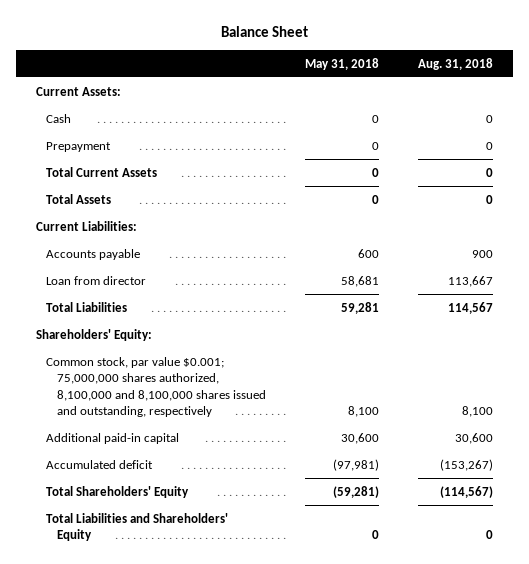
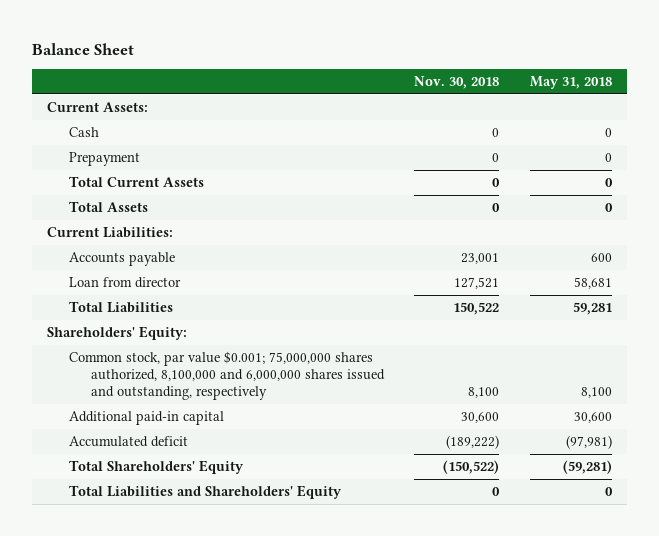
- | May 31, 2018 | Aug. 31, 2018
+ | Nov. 30, 2018 | May 31, 2018
- Common stock, par value $0.001; 75,000,000 shares authorized, 8,100,000 and 8,100,000 shares issued and outstanding, respectively | 8,100 | 8,100
+ Common stock, par value $0.001; 75,000,000 shares authorized, 8,100,000 and 6,000,000 shares issued and outstanding, respectively | 8,100 | 8,100

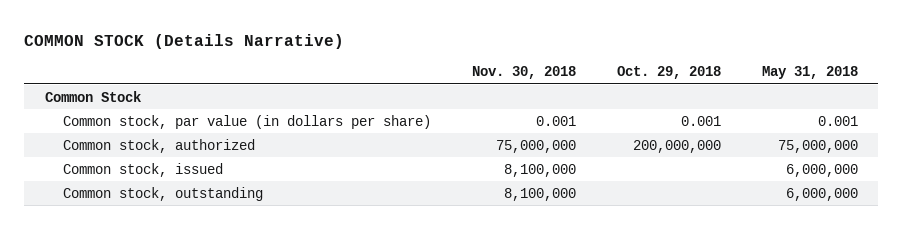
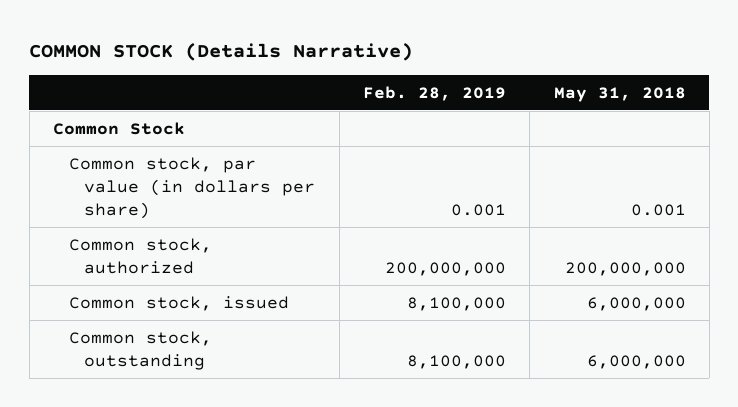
- | Nov. 30, 2018 | Oct. 29, 2018 | May 31, 2018
+ | Feb. 28, 2019 | May 31, 2018
- Common stock, authorized | 75,000,000 | 200,000,000 | 75,000,000
+ Common stock, authorized | 200,000,000 | 200,000,000

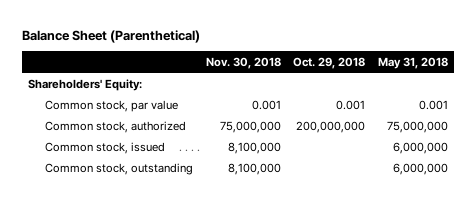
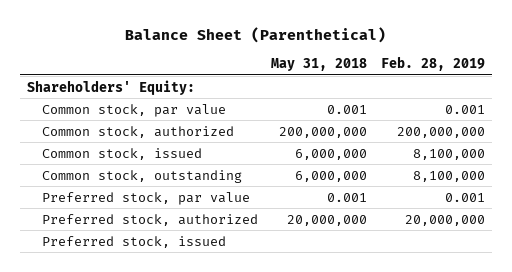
- | Nov. 30, 2018 | Oct. 29, 2018 | May 31, 2018
+ | May 31, 2018 | Feb. 28, 2019
- Common stock, authorized | 75,000,000 | 200,000,000 | 75,000,000
+ Common stock, authorized | 200,000,000 | 200,000,000
+ Preferred stock, par value | 0.001 | 0.001
+ Preferred stock, authorized | 20,000,000 | 20,000,000
+ Preferred stock, issued

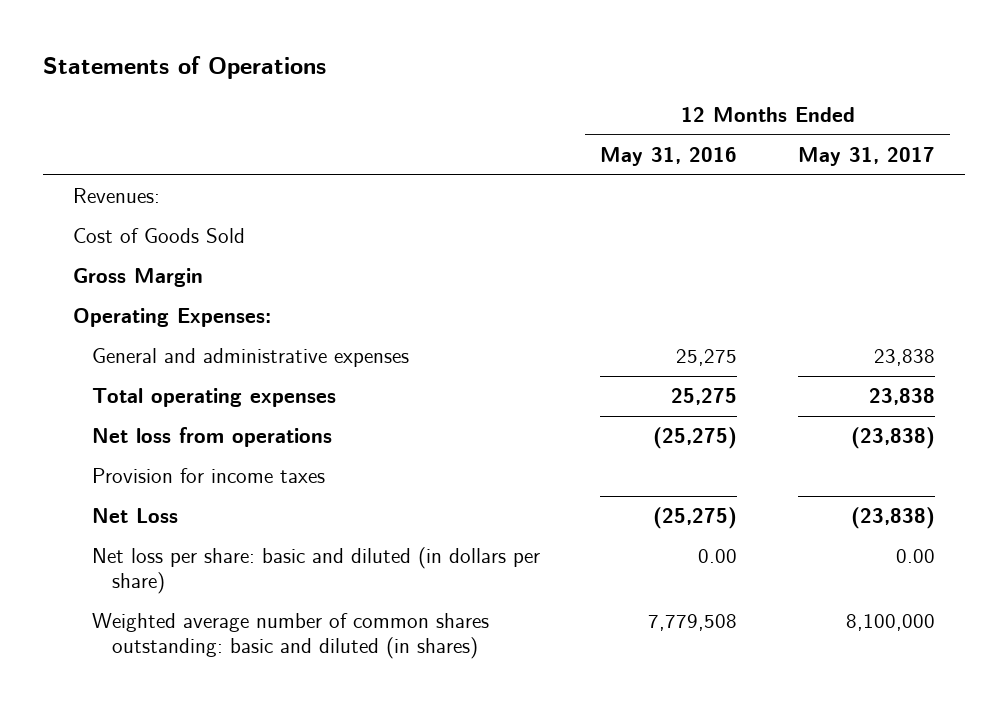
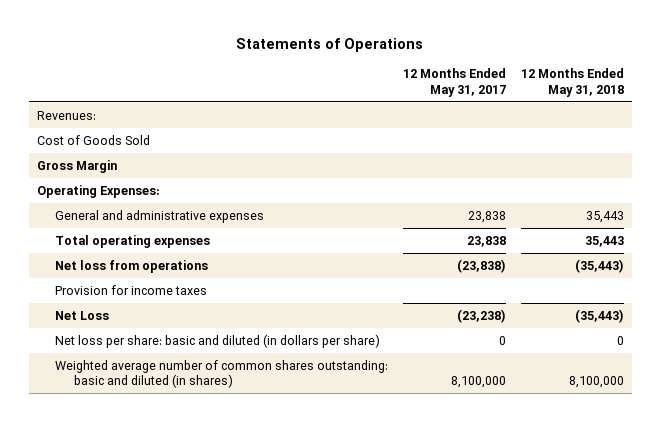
- | 12 Months Ended May 31, 2016 | 12 Months Ended May 31, 2017
+ | 12 Months Ended May 31, 2017 | 12 Months Ended May 31, 2018
- Net Loss | (25,275) | (23,838)
- Net loss per share: basic and diluted (in dollars per share) | 0.00 | 0.00
+ Net Loss | (23,238) | (35,443)
+ Net loss per share: basic and diluted (in dollars per share) | 0 | 0

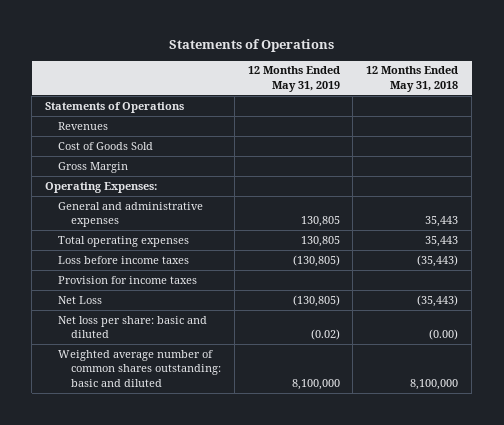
- | 12 Months Ended May 31, 2017 | 12 Months Ended May 31, 2018
+ | 12 Months Ended May 31, 2019 | 12 Months Ended May 31, 2018
- Revenues:
+ Statements of Operations
+ Revenues
- Net loss from operations | (23,838) | (35,443)
+ Loss before income taxes | (130,805) | (35,443)
- Net loss per share: basic and diluted (in dollars per share) | 0 | 0
- Weighted average number of common shares outstanding: basic and diluted (in shares) | 8,100,000 | 8,100,000
+ Net loss per share: basic and diluted | (0.02) | (0.00)
+ Weighted average number of common shares outstanding: basic and diluted | 8,100,000 | 8,100,000

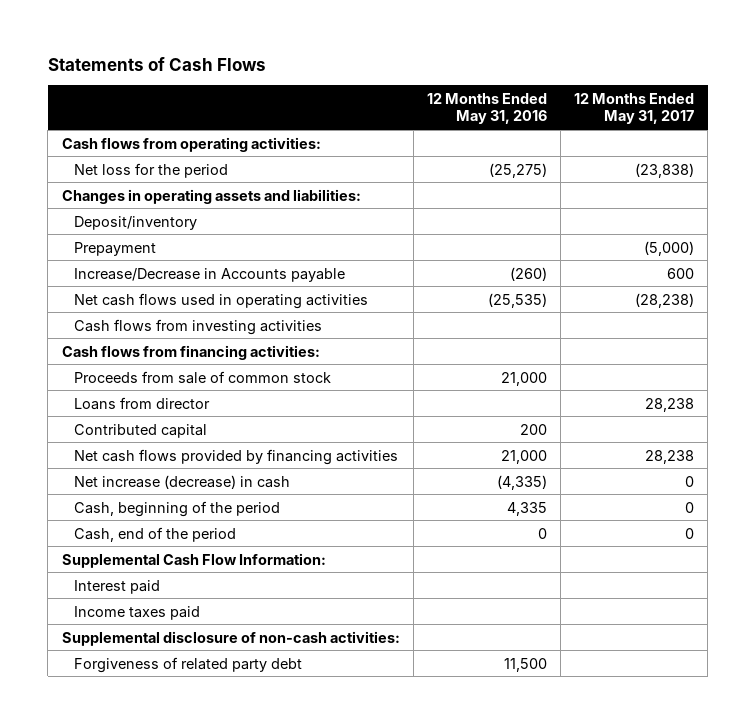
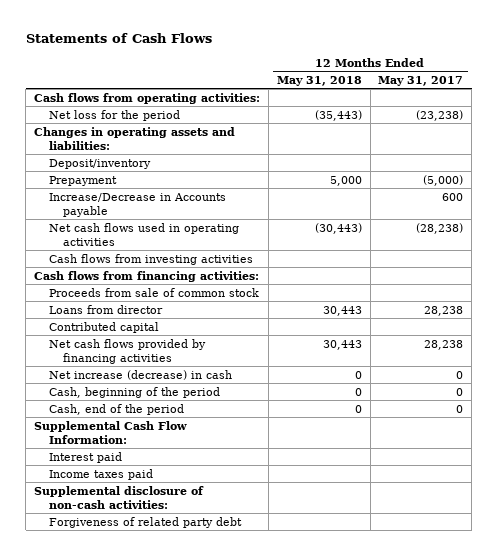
- | 12 Months Ended May 31, 2016 | 12 Months Ended May 31, 2017
+ | 12 Months Ended May 31, 2018 | 12 Months Ended May 31, 2017
- Net loss for the period | (25,275) | (23,838)
+ Net loss for the period | (35,443) | (23,238)

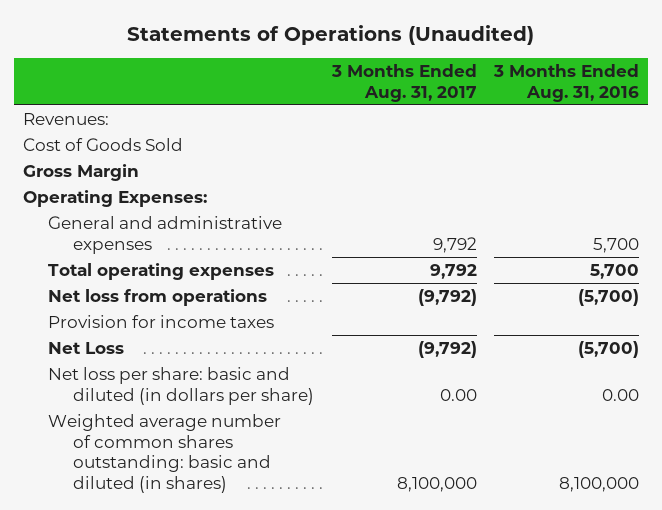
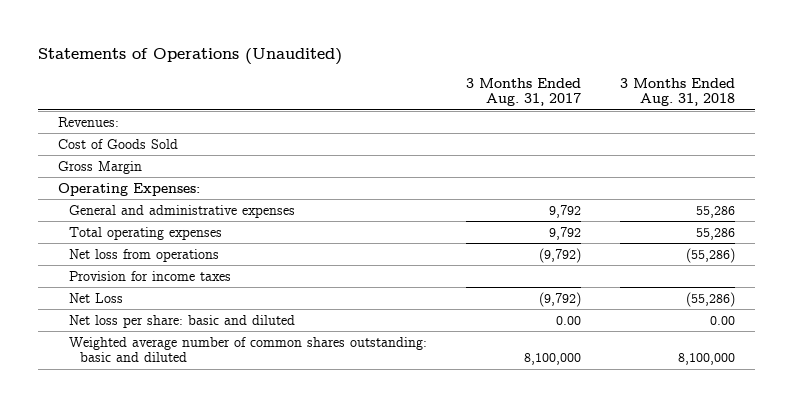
- | 3 Months Ended Aug. 31, 2017 | 3 Months Ended Aug. 31, 2016
+ | 3 Months Ended Aug. 31, 2017 | 3 Months Ended Aug. 31, 2018
- Net loss per share: basic and diluted (in dollars per share) | 0.00 | 0.00
- Weighted average number of common shares outstanding: basic and diluted (in shares) | 8,100,000 | 8,100,000
+ Net loss per share: basic and diluted | 0.00 | 0.00
+ Weighted average number of common shares outstanding: basic and diluted | 8,100,000 | 8,100,000

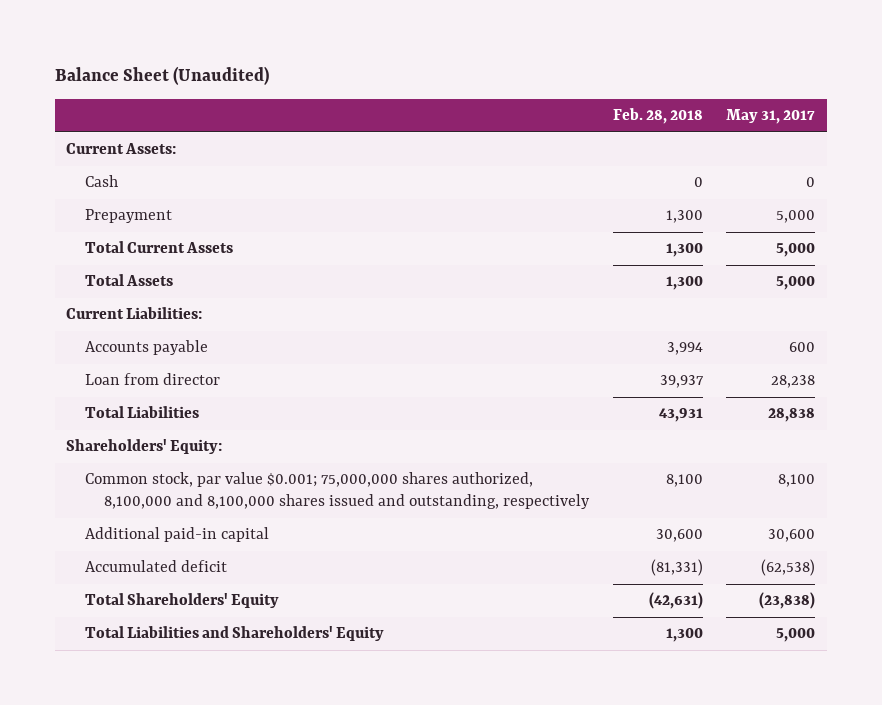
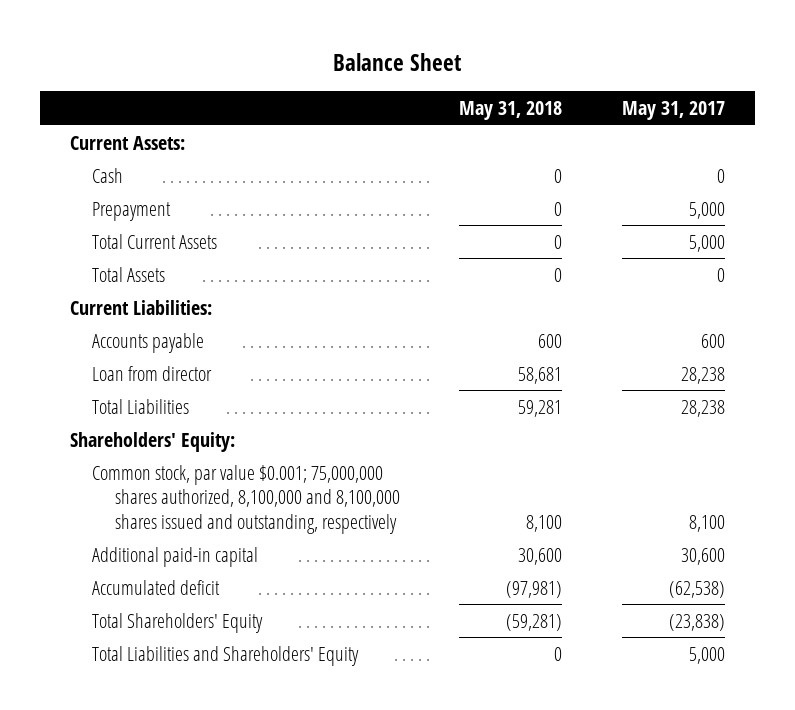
- Balance Sheet (Unaudited)
+ Balance Sheet
- | Feb. 28, 2018 | May 31, 2017
+ | May 31, 2018 | May 31, 2017
- Total Assets | 1,300 | 5,000
+ Total Assets | 0 | 0
- Total Liabilities | 43,931 | 28,838
+ Total Liabilities | 59,281 | 28,238

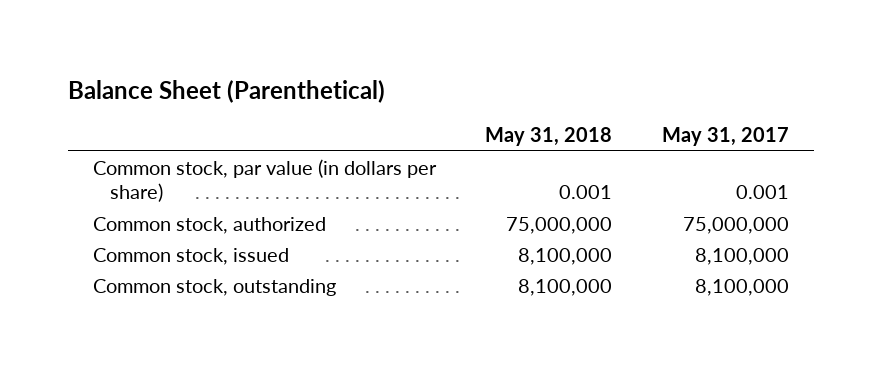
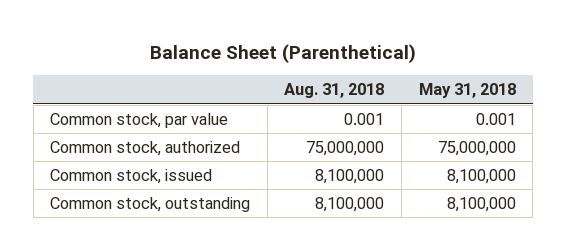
- | May 31, 2018 | May 31, 2017
+ | Aug. 31, 2018 | May 31, 2018
- Common stock, par value (in dollars per share) | 0.001 | 0.001
+ Common stock, par value | 0.001 | 0.001

